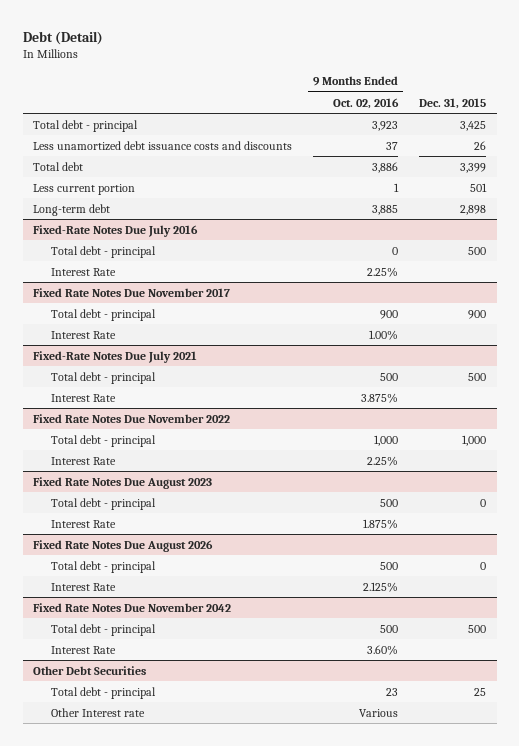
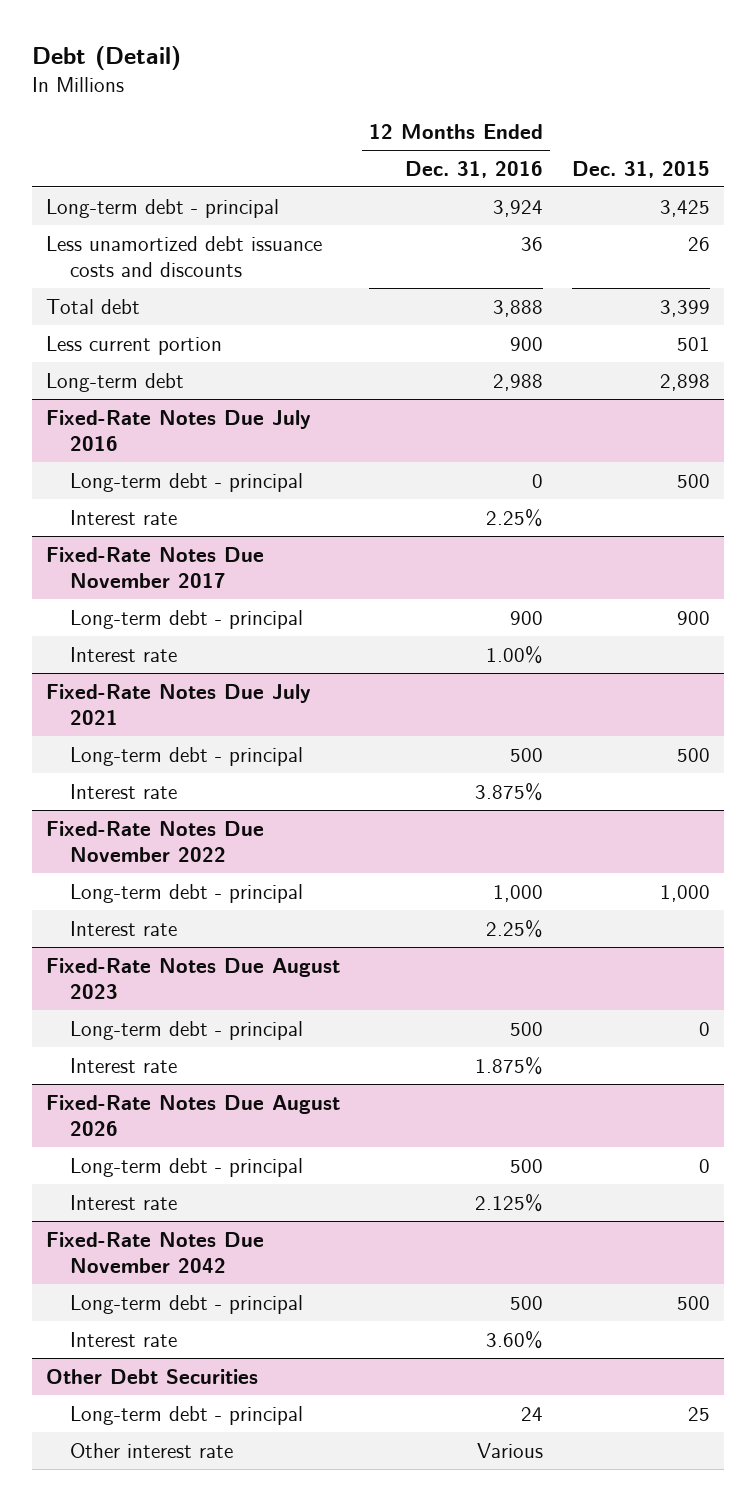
- | 9 Months Ended Oct. 02, 2016 | Dec. 31, 2015
+ | 12 Months Ended Dec. 31, 2016 | Dec. 31, 2015
- Total debt - principal | 3,923 | 3,425
+ Long-term debt - principal | 3,924 | 3,425
@ Fixed-Rate Notes Due July 2016
- Total debt - principal | 0 | 500
- Interest Rate | 2.25% |
- Fixed Rate Notes Due November 2017
- Total debt - principal | 900 | 900
- Interest Rate | 1.00% |
@ Fixed-Rate Notes Due July 2016
+ Long-term debt - principal | 0 | 500
+ Interest rate | 2.25% |
+ Fixed-Rate Notes Due November 2017
+ Long-term debt - principal | 900 | 900
+ Interest rate | 1.00% |
@ Fixed-Rate Notes Due July 2021
- Total debt - principal | 500 | 500
- Interest Rate | 3.875% |
- Fixed Rate Notes Due November 2022
- Total debt - principal | 1,000 | 1,000
- Interest Rate | 2.25% |
- Fixed Rate Notes Due August 2023
- Total debt - principal | 500 | 0
- Interest Rate | 1.875% |
- Fixed Rate Notes Due August 2026
- Total debt - principal | 500 | 0
- Interest Rate | 2.125% |
- Fixed Rate Notes Due November 2042
- Total debt - principal | 500 | 500
- Interest Rate | 3.60% |
@ Fixed-Rate Notes Due July 2021
+ Long-term debt - principal | 500 | 500
+ Interest rate | 3.875% |
+ Fixed-Rate Notes Due November 2022
+ Long-term debt - principal | 1,000 | 1,000
+ Interest rate | 2.25% |
+ Fixed-Rate Notes Due August 2023
+ Long-term debt - principal | 500 | 0
+ Interest rate | 1.875% |
+ Fixed-Rate Notes Due August 2026
+ Long-term debt - principal | 500 | 0
+ Interest rate | 2.125% |
+ Fixed-Rate Notes Due November 2042
+ Long-term debt - principal | 500 | 500
+ Interest rate | 3.60% |
@ Other Debt Securities
- Total debt - principal | 23 | 25
- Other Interest rate | Various |
+ Long-term debt - principal | 24 | 25
+ Other interest rate | Various |

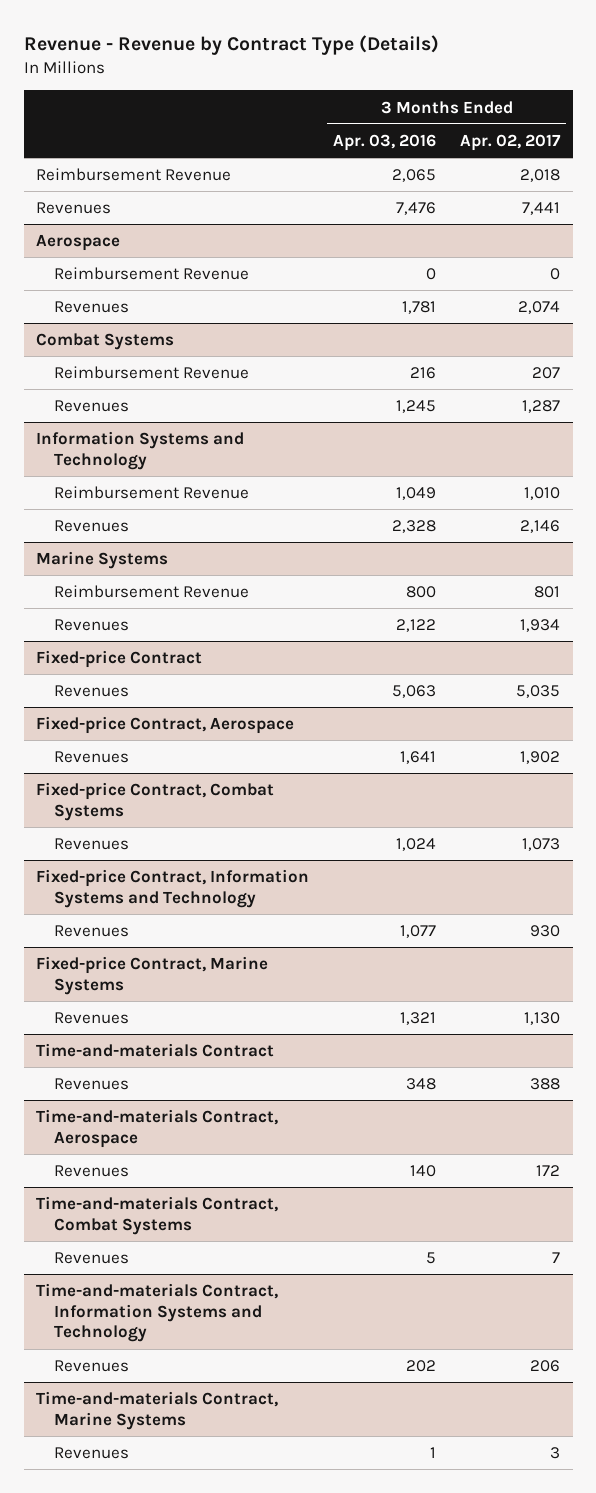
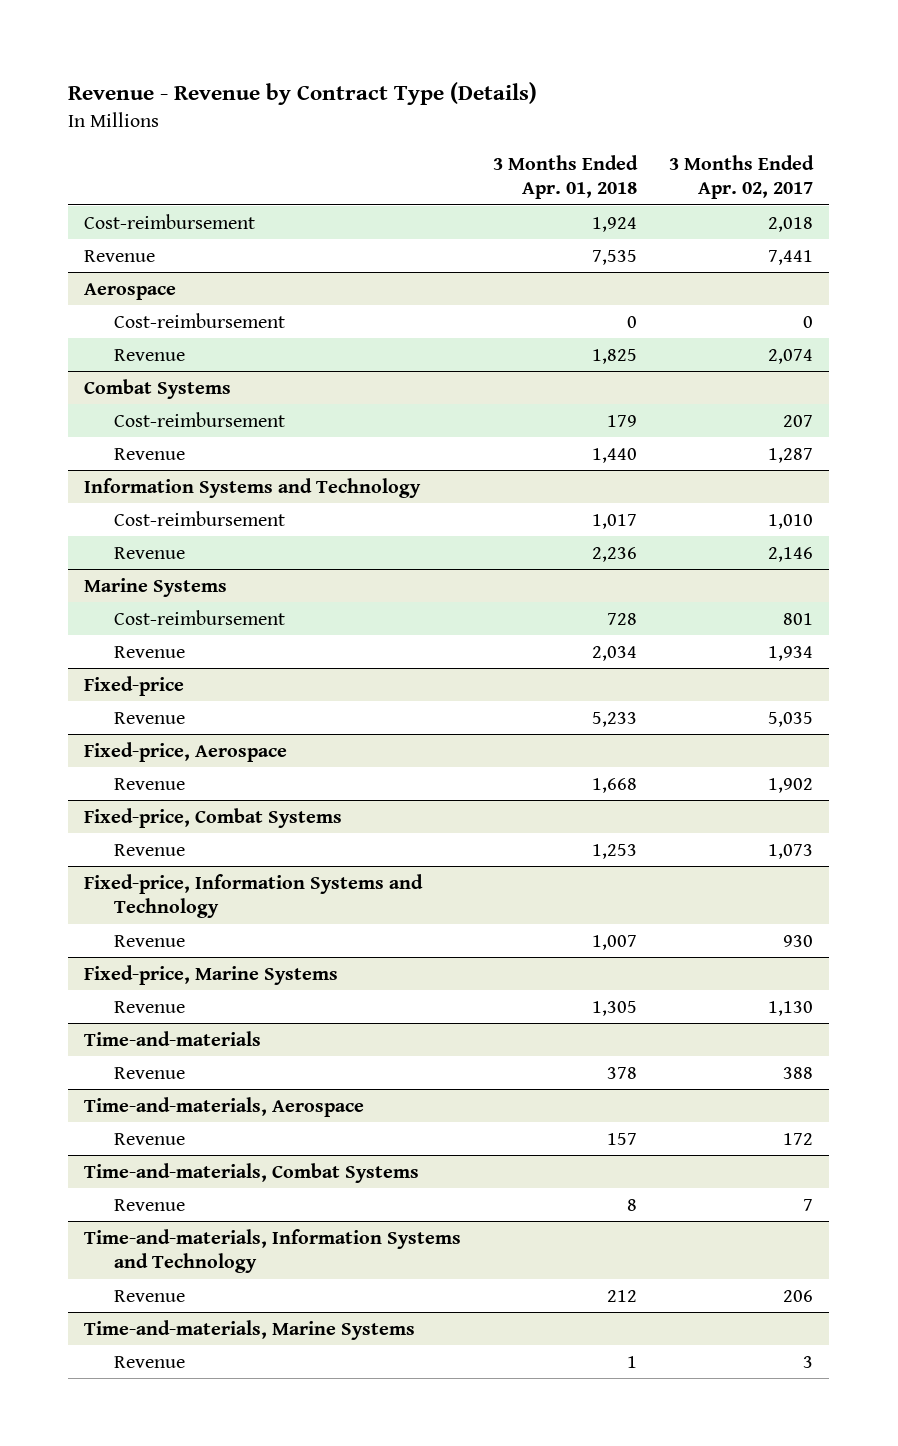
- | 3 Months Ended Apr. 03, 2016 | 3 Months Ended Apr. 02, 2017
+ | 3 Months Ended Apr. 01, 2018 | 3 Months Ended Apr. 02, 2017
- Reimbursement Revenue | 2,065 | 2,018
- Revenues | 7,476 | 7,441
+ Cost-reimbursement | 1,924 | 2,018
+ Revenue | 7,535 | 7,441
@ Aerospace
- Reimbursement Revenue | 0 | 0
- Revenues | 1,781 | 2,074
+ Cost-reimbursement | 0 | 0
+ Revenue | 1,825 | 2,074
@ Combat Systems
- Reimbursement Revenue | 216 | 207
- Revenues | 1,245 | 1,287
+ Cost-reimbursement | 179 | 207
+ Revenue | 1,440 | 1,287
@ Information Systems and Technology
- Reimbursement Revenue | 1,049 | 1,010
- Revenues | 2,328 | 2,146
+ Cost-reimbursement | 1,017 | 1,010
+ Revenue | 2,236 | 2,146
@ Marine Systems
- Reimbursement Revenue | 800 | 801
- Revenues | 2,122 | 1,934
- Fixed-price Contract
- Revenues | 5,063 | 5,035
- Fixed-price Contract, Aerospace
- Revenues | 1,641 | 1,902
- Fixed-price Contract, Combat Systems
- Revenues | 1,024 | 1,073
- Fixed-price Contract, Information Systems and Technology
- Revenues | 1,077 | 930
- Fixed-price Contract, Marine Systems
- Revenues | 1,321 | 1,130
- Time-and-materials Contract
- Revenues | 348 | 388
- Time-and-materials Contract, Aerospace
- Revenues | 140 | 172
- Time-and-materials Contract, Combat Systems
- Revenues | 5 | 7
- Time-and-materials Contract, Information Systems and Technology
- Revenues | 202 | 206
- Time-and-materials Contract, Marine Systems
- Revenues | 1 | 3
@ Marine Systems
+ Cost-reimbursement | 728 | 801
+ Revenue | 2,034 | 1,934
+ Fixed-price
+ Revenue | 5,233 | 5,035
+ Fixed-price, Aerospace
+ Revenue | 1,668 | 1,902
+ Fixed-price, Combat Systems
+ Revenue | 1,253 | 1,073
+ Fixed-price, Information Systems and Technology
+ Revenue | 1,007 | 930
+ Fixed-price, Marine Systems
+ Revenue | 1,305 | 1,130
+ Time-and-materials
+ Revenue | 378 | 388
+ Time-and-materials, Aerospace
+ Revenue | 157 | 172
+ Time-and-materials, Combat Systems
+ Revenue | 8 | 7
+ Time-and-materials, Information Systems and Technology
+ Revenue | 212 | 206
+ Time-and-materials, Marine Systems
+ Revenue | 1 | 3

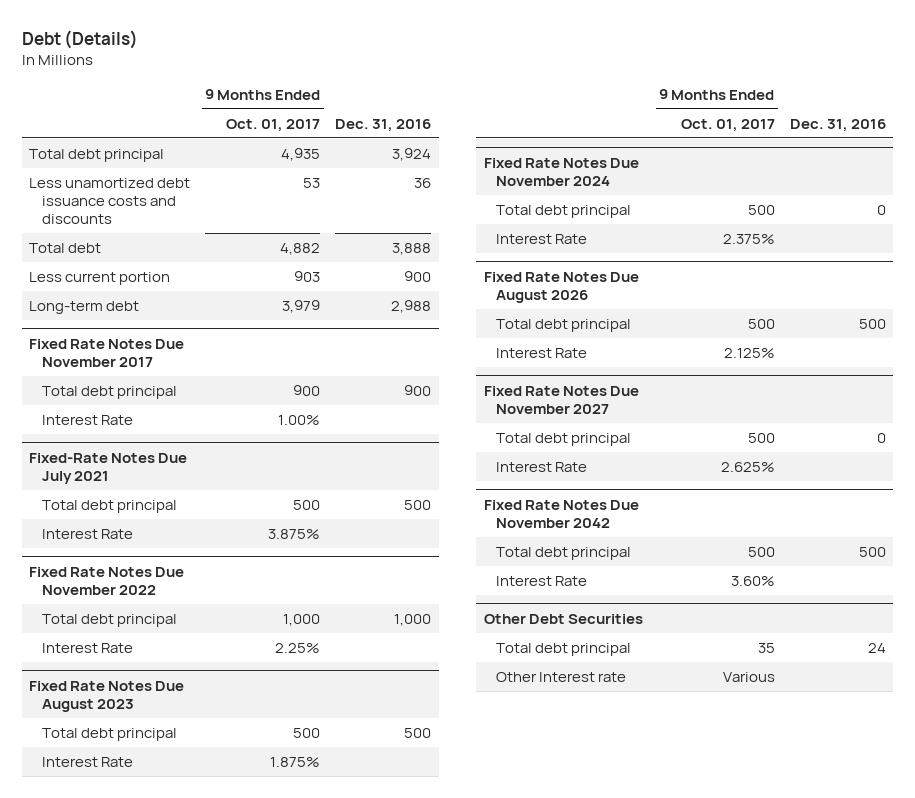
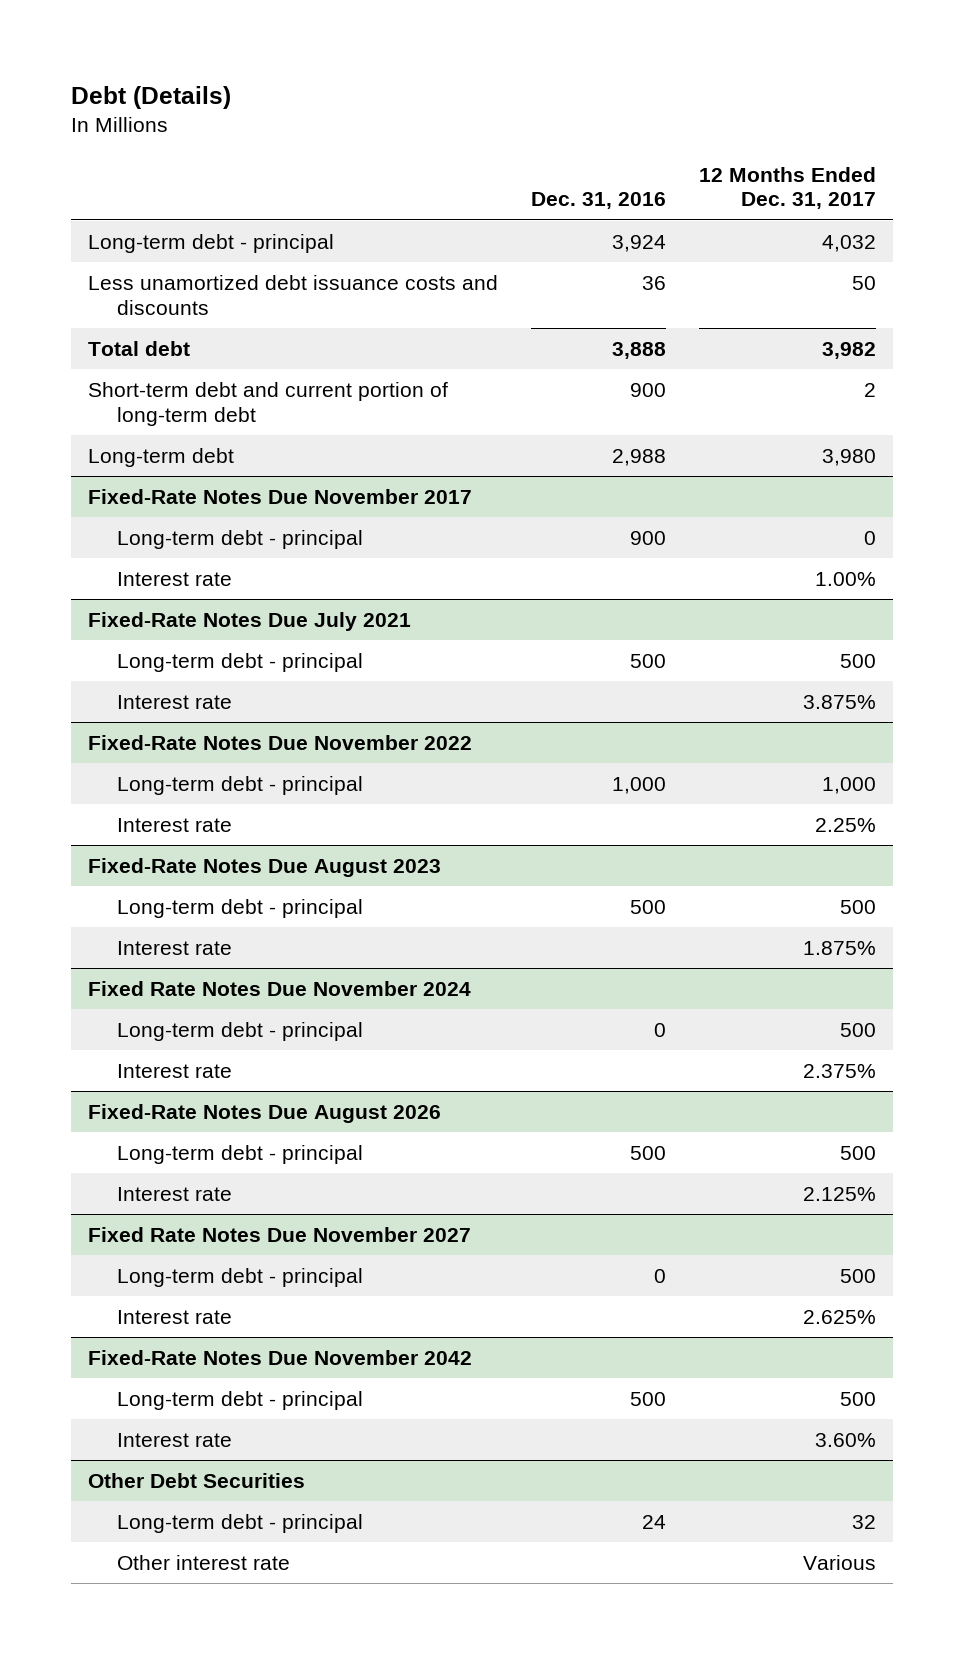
- | 9 Months Ended Oct. 01, 2017 | Dec. 31, 2016
+ | Dec. 31, 2016 | 12 Months Ended Dec. 31, 2017
- Total debt principal | 4,935 | 3,924
+ Long-term debt - principal | 3,924 | 4,032
- Less current portion | 903 | 900
+ Short-term debt and current portion of long-term debt | 900 | 2
- Fixed Rate Notes Due November 2017
- Total debt principal | 900 | 900
- Interest Rate | 1.00% |
+ Fixed-Rate Notes Due November 2017
+ Long-term debt - principal | 900 | 0
+ Interest rate | | 1.00%
@ Fixed-Rate Notes Due July 2021
- Total debt principal | 500 | 500
- Interest Rate | 3.875% |
- Fixed Rate Notes Due November 2022
- Total debt principal | 1,000 | 1,000
- Interest Rate | 2.25% |
- Fixed Rate Notes Due August 2023
- Total debt principal | 500 | 500
- Interest Rate | 1.875% |
@ Fixed-Rate Notes Due July 2021
+ Long-term debt - principal | 500 | 500
+ Interest rate | | 3.875%
+ Fixed-Rate Notes Due November 2022
+ Long-term debt - principal | 1,000 | 1,000
+ Interest rate | | 2.25%
+ Fixed-Rate Notes Due August 2023
+ Long-term debt - principal | 500 | 500
+ Interest rate | | 1.875%
@ Fixed Rate Notes Due November 2024
- Total debt principal | 500 | 0
- Interest Rate | 2.375% |
- Fixed Rate Notes Due August 2026
- Total debt principal | 500 | 500
- Interest Rate | 2.125% |
@ Fixed Rate Notes Due November 2024
+ Long-term debt - principal | 0 | 500
+ Interest rate | | 2.375%
+ Fixed-Rate Notes Due August 2026
+ Long-term debt - principal | 500 | 500
+ Interest rate | | 2.125%
@ Fixed Rate Notes Due November 2027
- Total debt principal | 500 | 0
- Interest Rate | 2.625% |
- Fixed Rate Notes Due November 2042
- Total debt principal | 500 | 500
- Interest Rate | 3.60% |
@ Fixed Rate Notes Due November 2027
+ Long-term debt - principal | 0 | 500
+ Interest rate | | 2.625%
+ Fixed-Rate Notes Due November 2042
+ Long-term debt - principal | 500 | 500
+ Interest rate | | 3.60%
@ Other Debt Securities
- Total debt principal | 35 | 24
- Other Interest rate | Various |
+ Long-term debt - principal | 24 | 32
+ Other interest rate | | Various

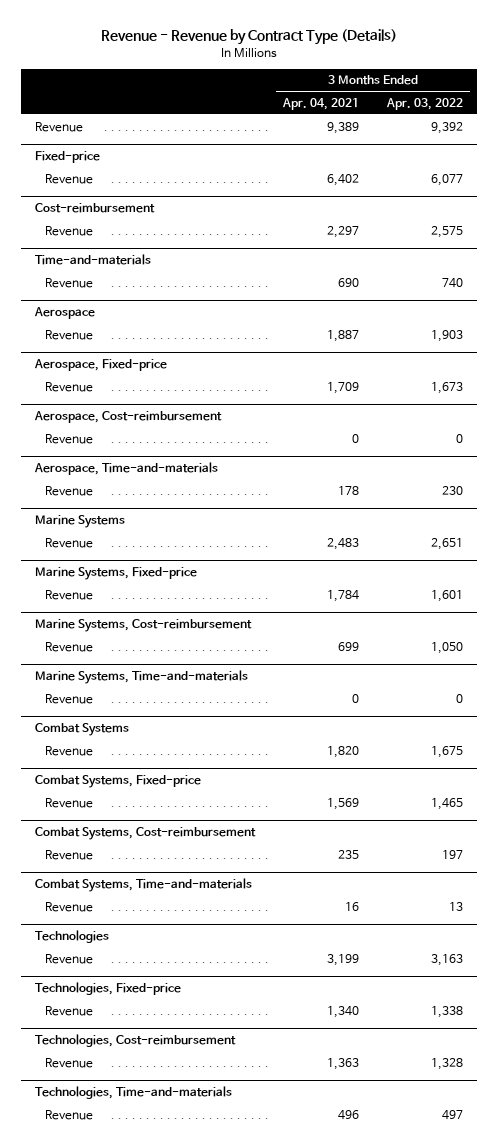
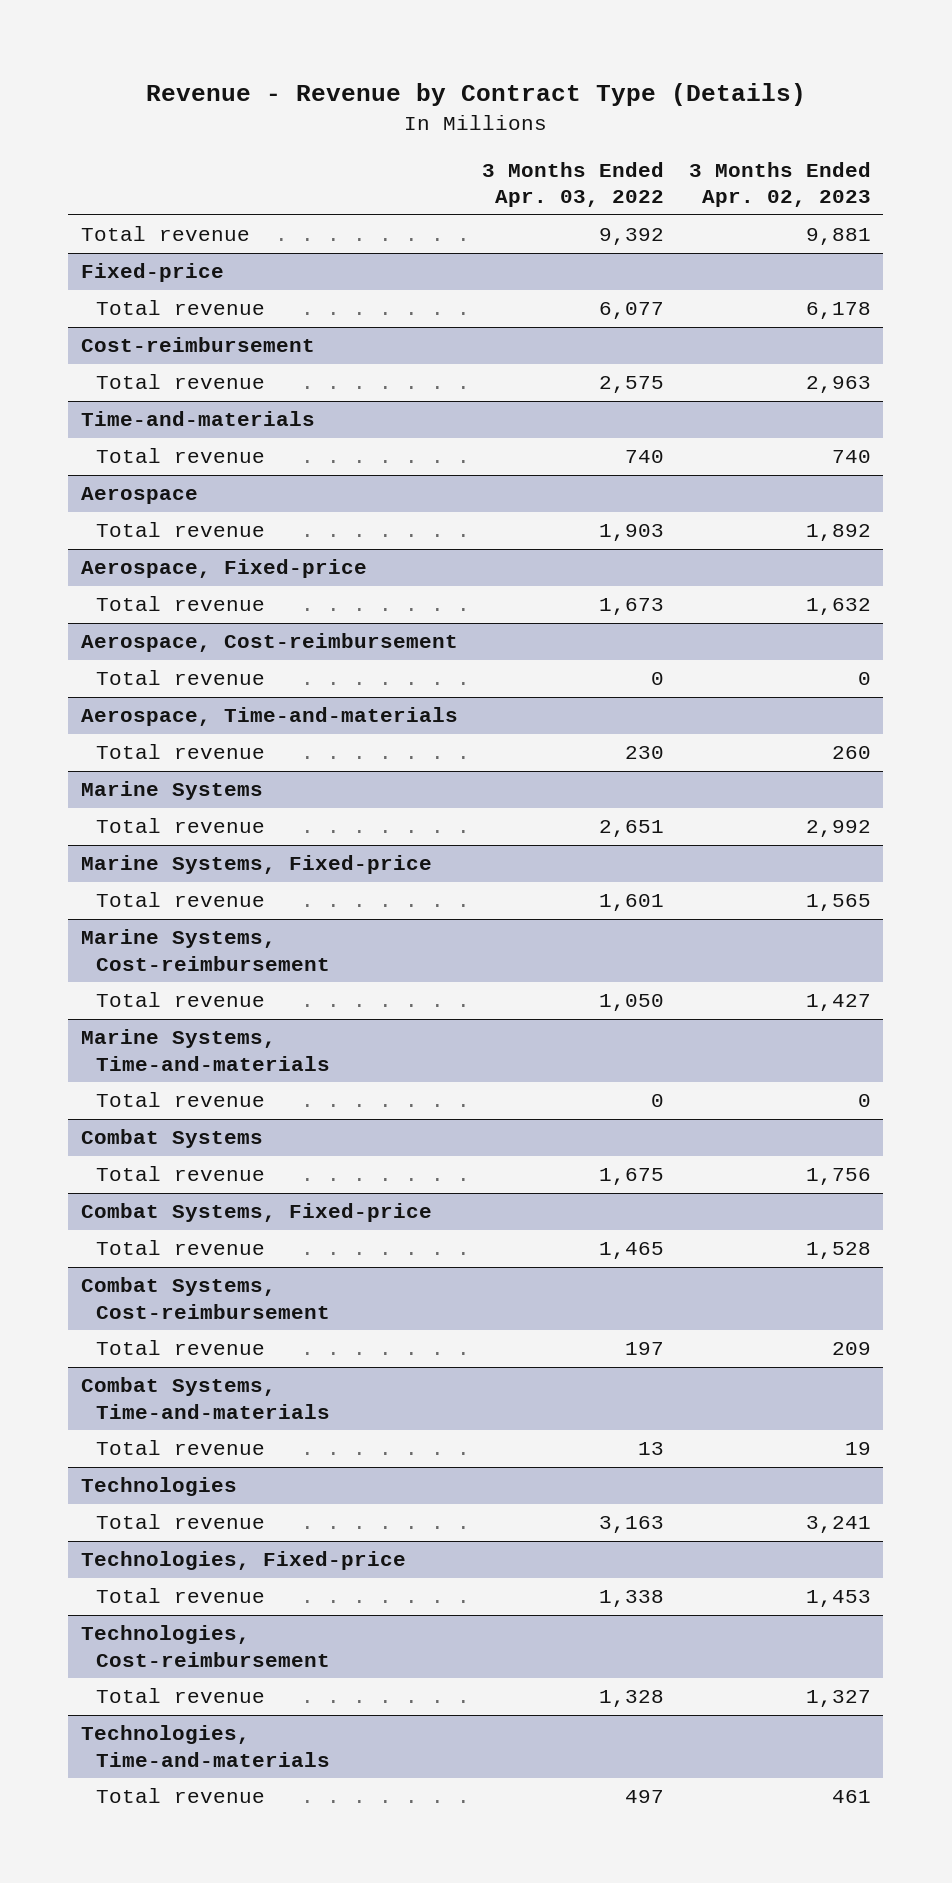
- | 3 Months Ended Apr. 04, 2021 | 3 Months Ended Apr. 03, 2022
+ | 3 Months Ended Apr. 03, 2022 | 3 Months Ended Apr. 02, 2023
- Revenue | 9,389 | 9,392
+ Total revenue | 9,392 | 9,881
@ Fixed-price
- Revenue | 6,402 | 6,077
+ Total revenue | 6,077 | 6,178
@ Cost-reimbursement
- Revenue | 2,297 | 2,575
+ Total revenue | 2,575 | 2,963
@ Time-and-materials
- Revenue | 690 | 740
+ Total revenue | 740 | 740
@ Aerospace
- Revenue | 1,887 | 1,903
+ Total revenue | 1,903 | 1,892
@ Aerospace, Fixed-price
- Revenue | 1,709 | 1,673
+ Total revenue | 1,673 | 1,632
@ Aerospace, Cost-reimbursement
- Revenue | 0 | 0
+ Total revenue | 0 | 0
@ Aerospace, Time-and-materials
- Revenue | 178 | 230
+ Total revenue | 230 | 260
@ Marine Systems
- Revenue | 2,483 | 2,651
+ Total revenue | 2,651 | 2,992
@ Marine Systems, Fixed-price
- Revenue | 1,784 | 1,601
+ Total revenue | 1,601 | 1,565
@ Marine Systems, Cost-reimbursement
- Revenue | 699 | 1,050
+ Total revenue | 1,050 | 1,427
@ Marine Systems, Time-and-materials
- Revenue | 0 | 0
+ Total revenue | 0 | 0
@ Combat Systems
- Revenue | 1,820 | 1,675
+ Total revenue | 1,675 | 1,756
@ Combat Systems, Fixed-price
- Revenue | 1,569 | 1,465
+ Total revenue | 1,465 | 1,528
@ Combat Systems, Cost-reimbursement
- Revenue | 235 | 197
+ Total revenue | 197 | 209
@ Combat Systems, Time-and-materials
- Revenue | 16 | 13
+ Total revenue | 13 | 19
@ Technologies
- Revenue | 3,199 | 3,163
+ Total revenue | 3,163 | 3,241
@ Technologies, Fixed-price
- Revenue | 1,340 | 1,338
+ Total revenue | 1,338 | 1,453
@ Technologies, Cost-reimbursement
- Revenue | 1,363 | 1,328
+ Total revenue | 1,328 | 1,327
@ Technologies, Time-and-materials
- Revenue | 496 | 497
+ Total revenue | 497 | 461

